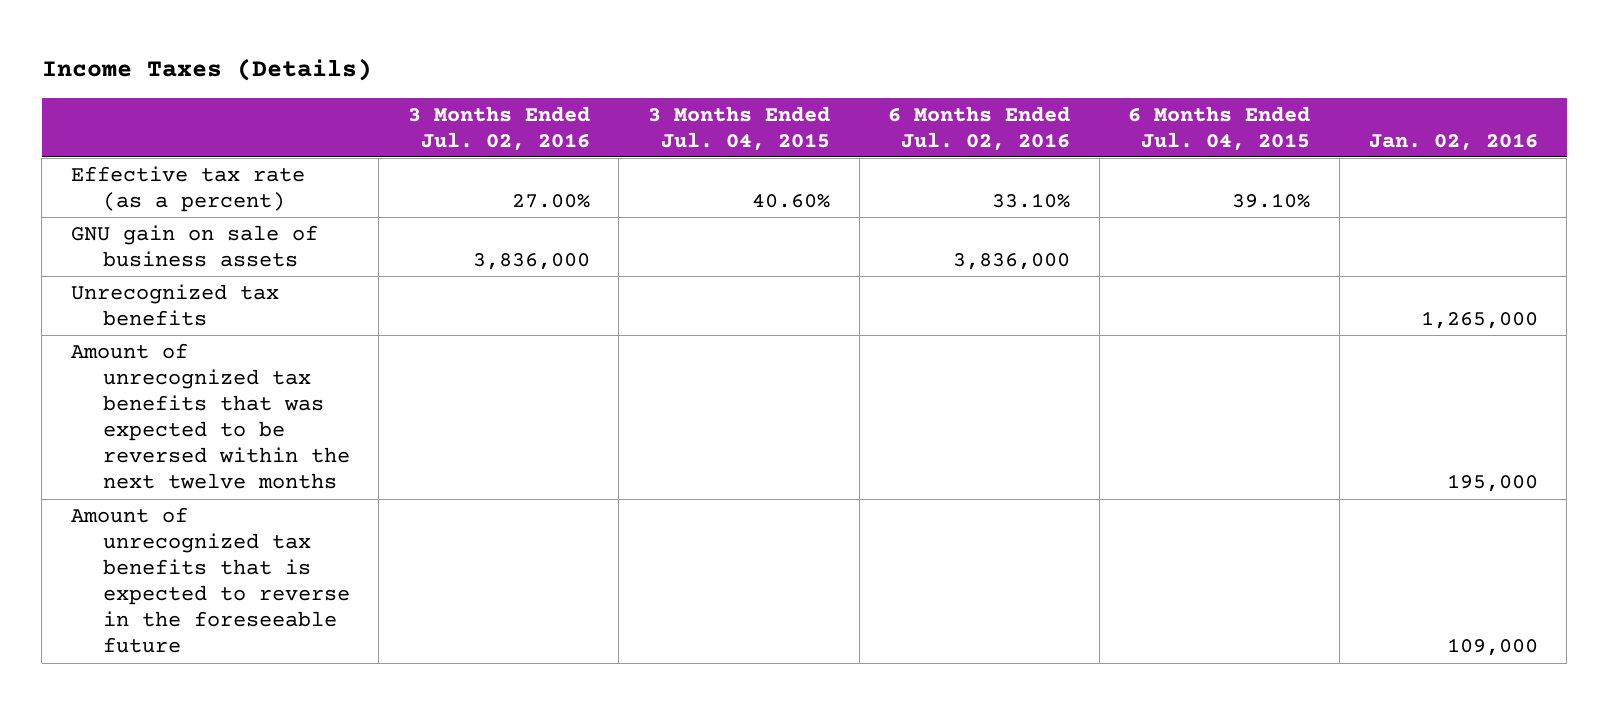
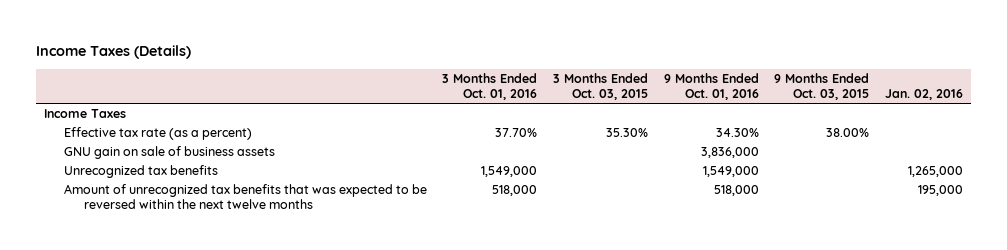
- | 3 Months Ended Jul. 02, 2016 | 3 Months Ended Jul. 04, 2015 | 6 Months Ended Jul. 02, 2016 | 6 Months Ended Jul. 04, 2015 | Jan. 02, 2016
+ | 3 Months Ended Oct. 01, 2016 | 3 Months Ended Oct. 03, 2015 | 9 Months Ended Oct. 01, 2016 | 9 Months Ended Oct. 03, 2015 | Jan. 02, 2016
+ Income Taxes
- Amount of unrecognized tax benefits that is expected to reverse in the foreseeable future | | | | | 109,000

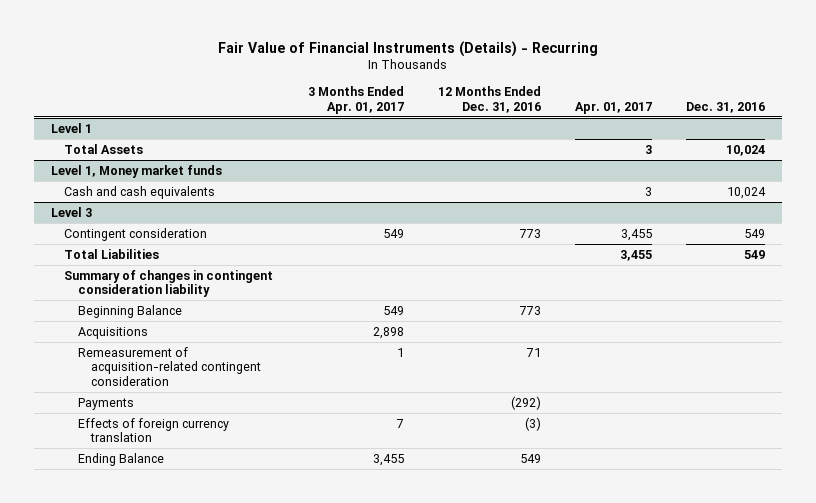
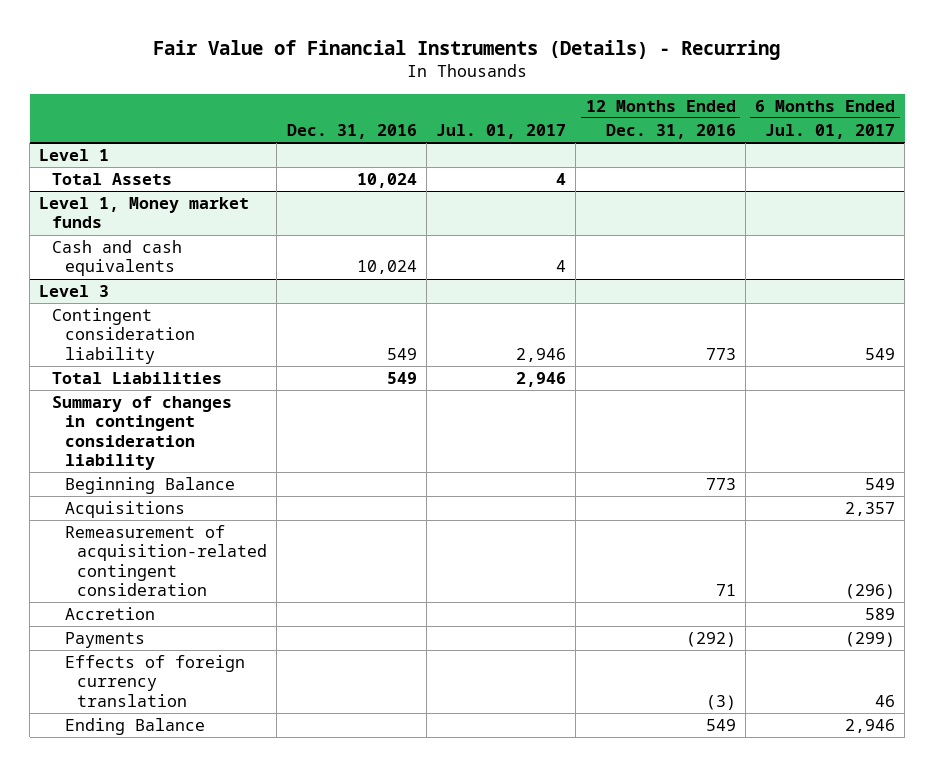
- | 3 Months Ended Apr. 01, 2017 | 12 Months Ended Dec. 31, 2016 | Apr. 01, 2017 | Dec. 31, 2016
+ | Dec. 31, 2016 | Jul. 01, 2017 | 12 Months Ended Dec. 31, 2016 | 6 Months Ended Jul. 01, 2017
@ Level 3
- Contingent consideration | 549 | 773 | 3,455 | 549
+ Contingent consideration liability | 549 | 2,946 | 773 | 549
+ Accretion | | | | 589

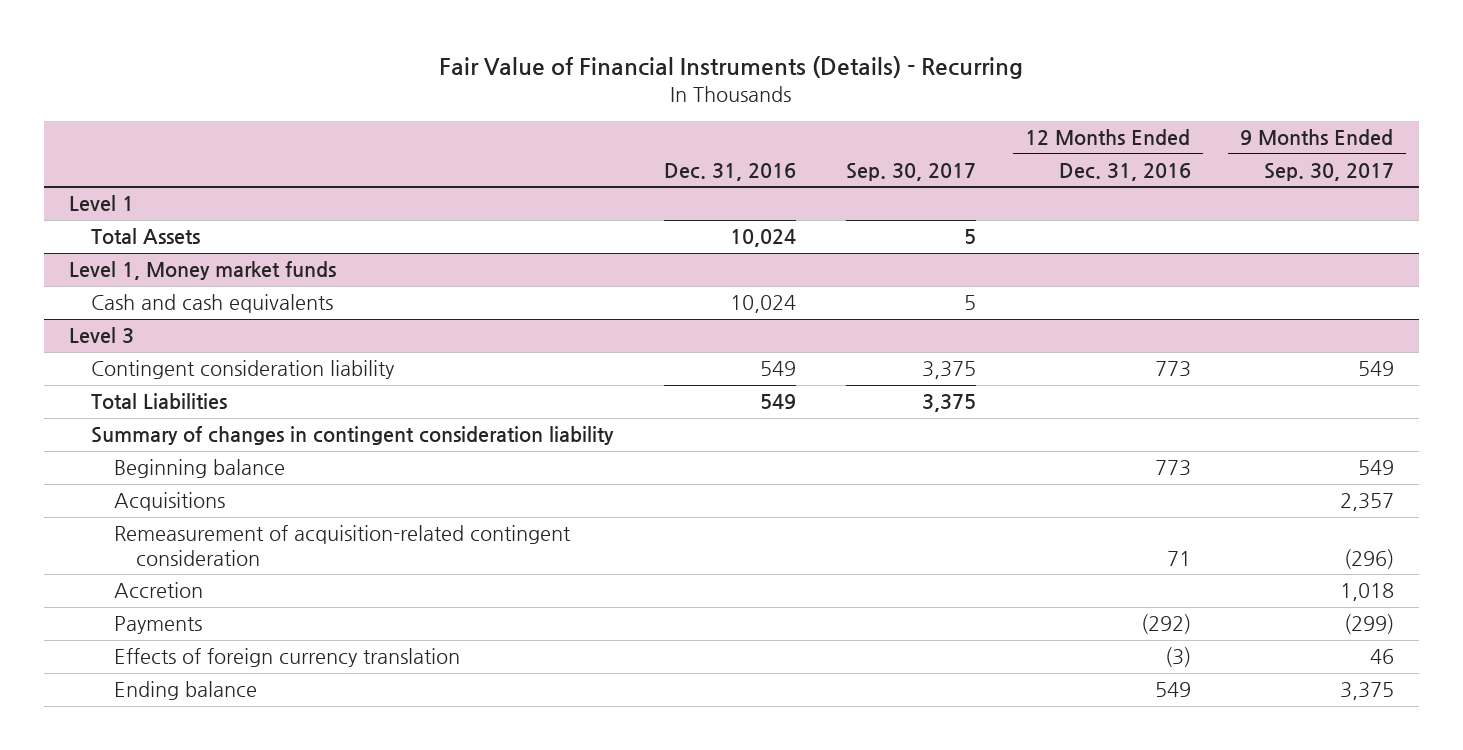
- | Dec. 31, 2016 | Jul. 01, 2017 | 12 Months Ended Dec. 31, 2016 | 6 Months Ended Jul. 01, 2017
+ | Dec. 31, 2016 | Sep. 30, 2017 | 12 Months Ended Dec. 31, 2016 | 9 Months Ended Sep. 30, 2017
@ Level 3
- Beginning Balance | | | 773 | 549
+ Beginning balance | | | 773 | 549
- Ending Balance | | | 549 | 2,946
+ Ending balance | | | 549 | 3,375

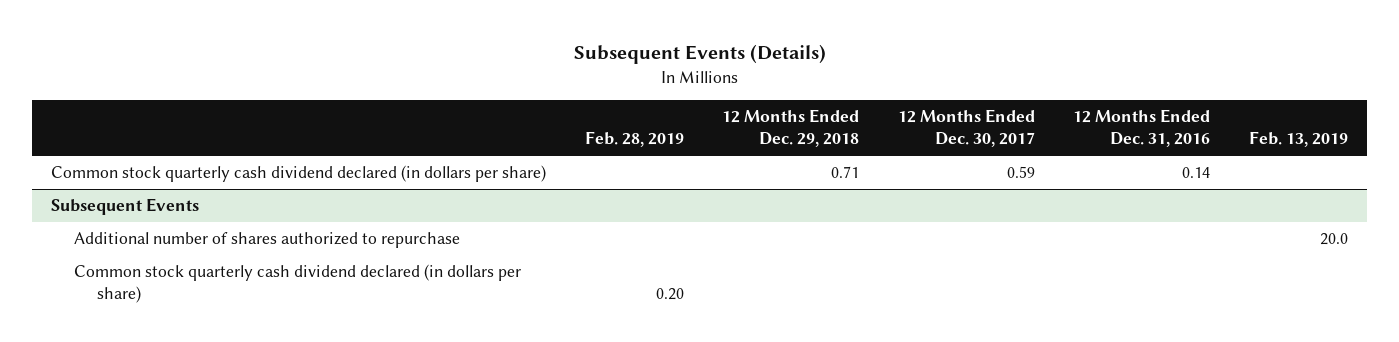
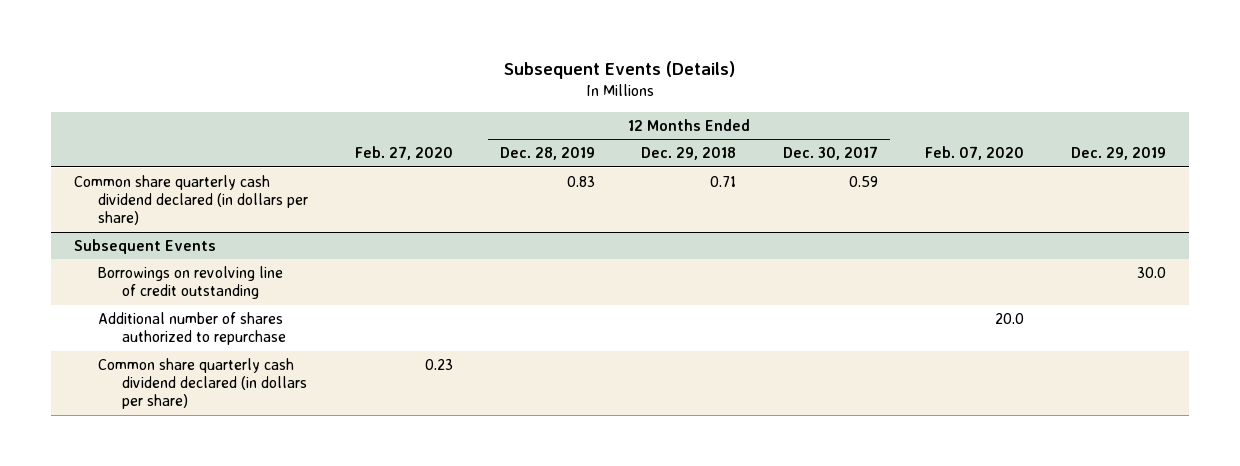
- | Feb. 28, 2019 | 12 Months Ended Dec. 29, 2018 | 12 Months Ended Dec. 30, 2017 | 12 Months Ended Dec. 31, 2016 | Feb. 13, 2019
+ | Feb. 27, 2020 | 12 Months Ended Dec. 28, 2019 | 12 Months Ended Dec. 29, 2018 | 12 Months Ended Dec. 30, 2017 | Feb. 07, 2020 | Dec. 29, 2019
- Common stock quarterly cash dividend declared (in dollars per share) | | 0.71 | 0.59 | 0.14 |
+ Common share quarterly cash dividend declared (in dollars per share) | | 0.83 | 0.71 | 0.59 | |
@ Subsequent Events
+ Borrowings on revolving line of credit outstanding | | | | | | 30.0
- Common stock quarterly cash dividend declared (in dollars per share) | 0.20 | | | |
+ Common share quarterly cash dividend declared (in dollars per share) | 0.23 | | | | |

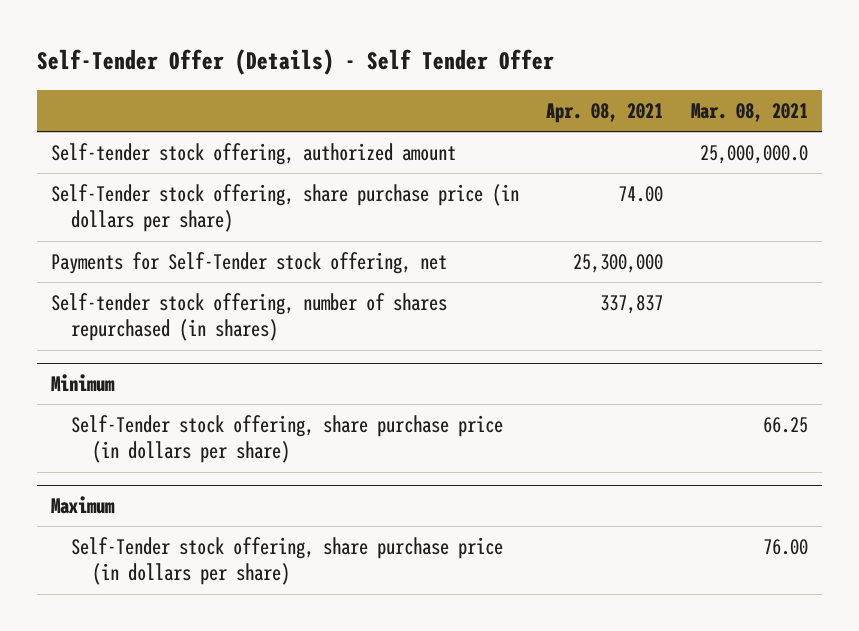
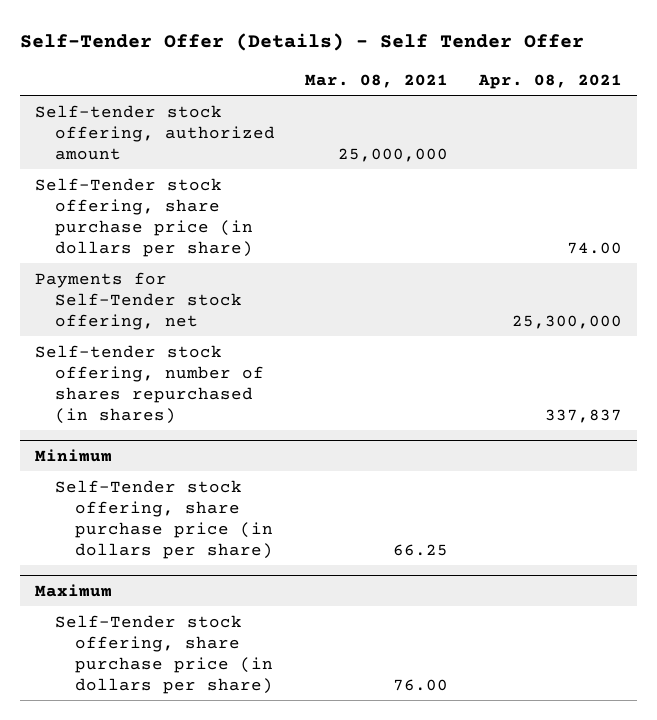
- | Apr. 08, 2021 | Mar. 08, 2021
+ | Mar. 08, 2021 | Apr. 08, 2021
- Self-tender stock offering, authorized amount | | 25,000,000.0
+ Self-tender stock offering, authorized amount | 25,000,000 |

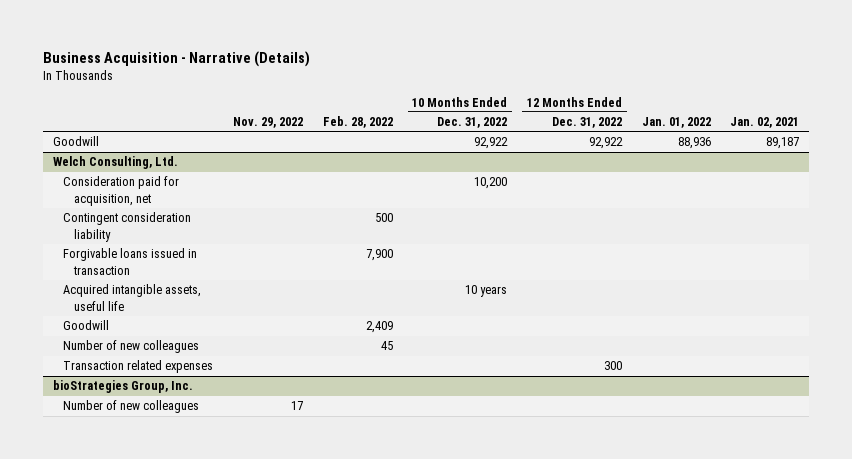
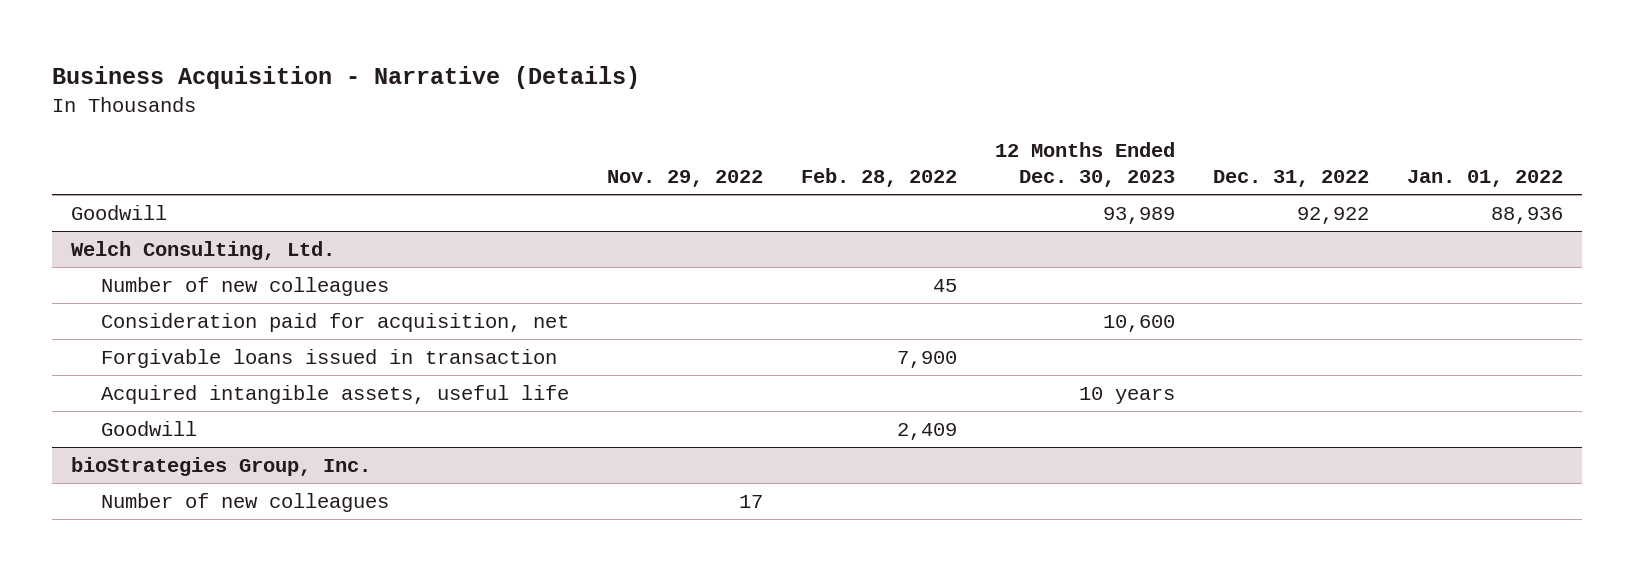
- | Nov. 29, 2022 | Feb. 28, 2022 | 10 Months Ended Dec. 31, 2022 | 12 Months Ended Dec. 31, 2022 | Jan. 01, 2022 | Jan. 02, 2021
+ | Nov. 29, 2022 | Feb. 28, 2022 | 12 Months Ended Dec. 30, 2023 | Dec. 31, 2022 | Jan. 01, 2022
@ Welch Consulting, Ltd.
moved up: Number of new colleagues | | 45 | | |
- Contingent consideration liability | | 500 | | | |
- Transaction related expenses | | | | 300 | |

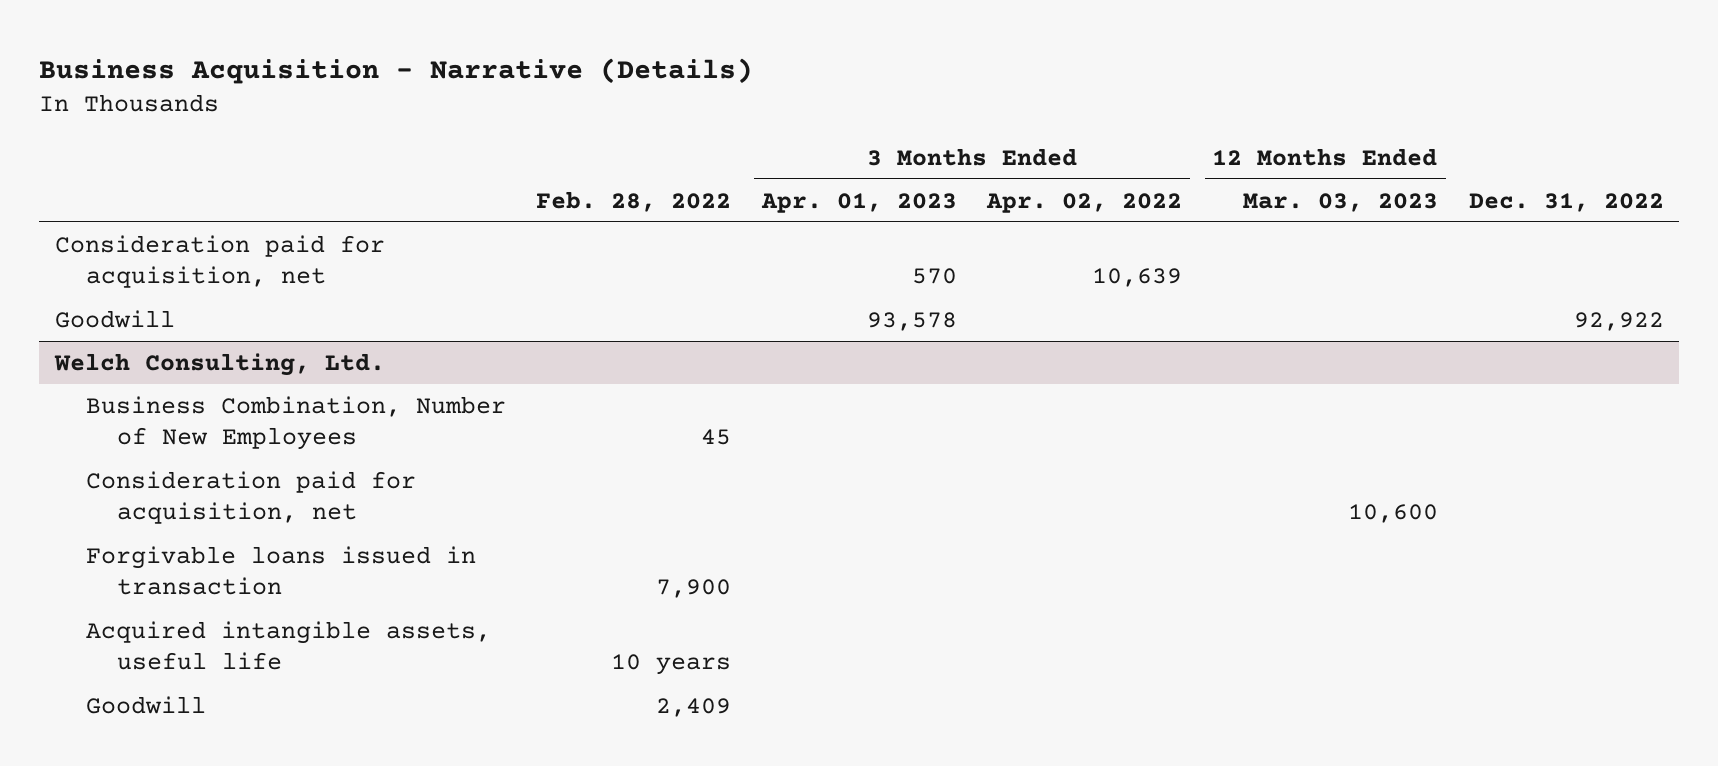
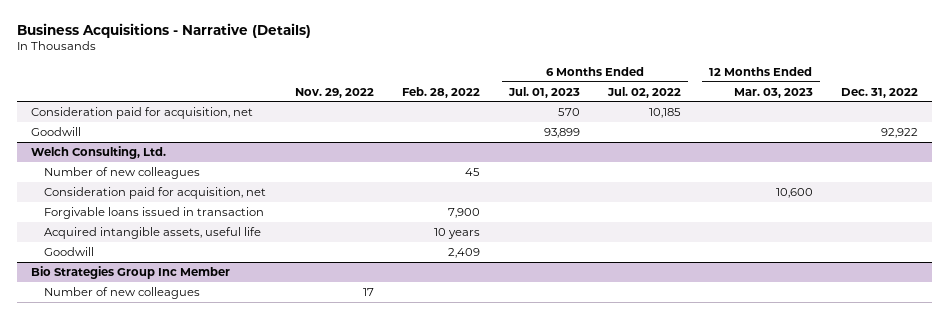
- Business Acquisition - Narrative (Details)
+ Business Acquisitions - Narrative (Details)
- | Feb. 28, 2022 | 3 Months Ended Apr. 01, 2023 | 3 Months Ended Apr. 02, 2022 | 12 Months Ended Mar. 03, 2023 | Dec. 31, 2022
+ | Nov. 29, 2022 | Feb. 28, 2022 | 6 Months Ended Jul. 01, 2023 | 6 Months Ended Jul. 02, 2022 | 12 Months Ended Mar. 03, 2023 | Dec. 31, 2022
@ Welch Consulting, Ltd.
- Business Combination, Number of New Employees | 45 | | | |
+ Number of new colleagues | | 45 | | | |
+ Bio Strategies Group Inc Member
+ Number of new colleagues | 17 | | | | |

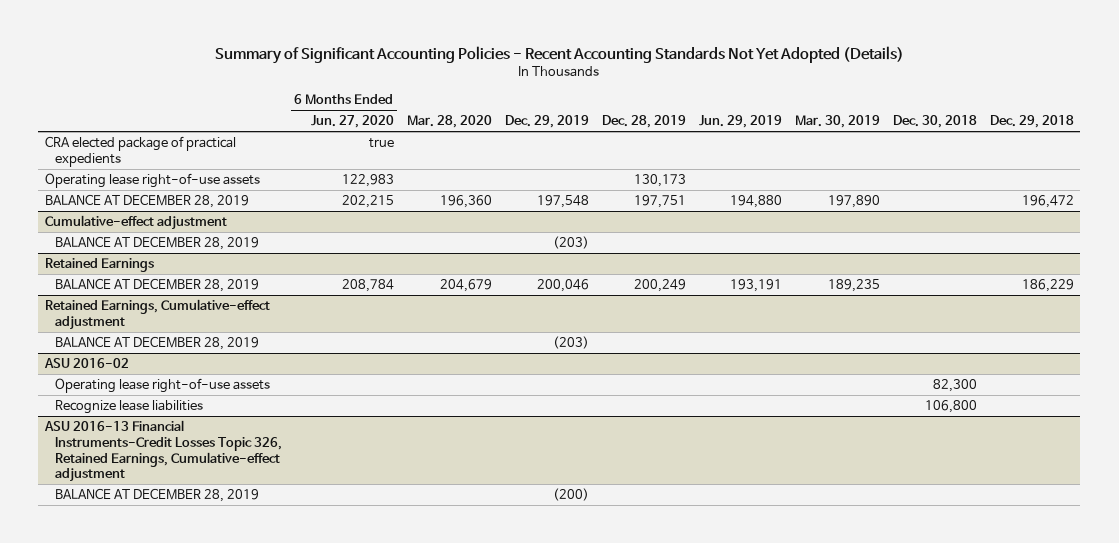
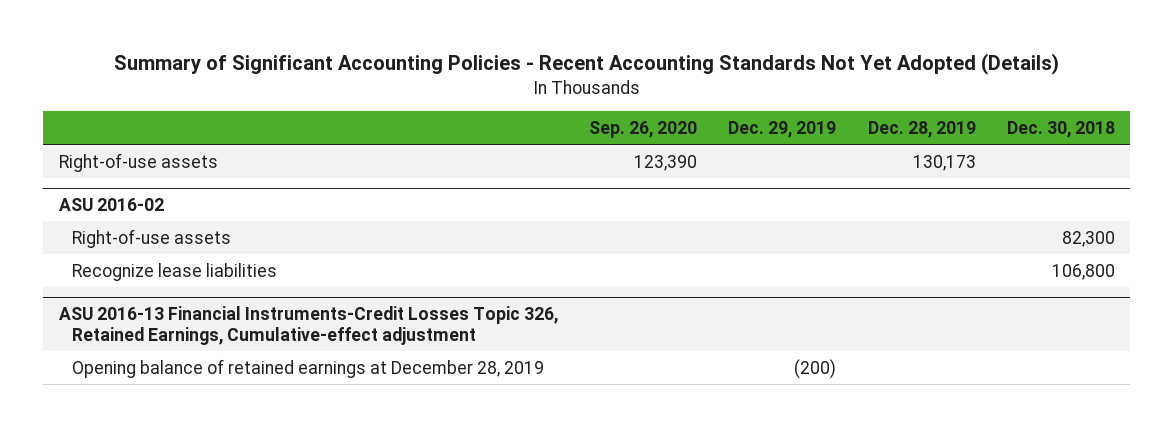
- | 6 Months Ended Jun. 27, 2020 | Mar. 28, 2020 | Dec. 29, 2019 | Dec. 28, 2019 | Jun. 29, 2019 | Mar. 30, 2019 | Dec. 30, 2018 | Dec. 29, 2018
+ | Sep. 26, 2020 | Dec. 29, 2019 | Dec. 28, 2019 | Dec. 30, 2018
- CRA elected package of practical expedients | true | | | | | | |
- Operating lease right-of-use assets | 122,983 | | | 130,173 | | | |
- BALANCE AT DECEMBER 28, 2019 | 202,215 | 196,360 | 197,548 | 197,751 | 194,880 | 197,890 | | 196,472
- Cumulative-effect adjustment
- BALANCE AT DECEMBER 28, 2019 | | | (203) | | | | |
- Retained Earnings
- BALANCE AT DECEMBER 28, 2019 | 208,784 | 204,679 | 200,046 | 200,249 | 193,191 | 189,235 | | 186,229
- Retained Earnings, Cumulative-effect adjustment
- BALANCE AT DECEMBER 28, 2019 | | | (203) | | | | |
+ Right-of-use assets | 123,390 | | 130,173 |
@ ASU 2016-02
- Operating lease right-of-use assets | | | | | | | 82,300 |
+ Right-of-use assets | | | | 82,300
@ ASU 2016-13 Financial Instruments-Credit Losses Topic 326, Retained Earnings, Cumulative-effect adjustment
- BALANCE AT DECEMBER 28, 2019 | | | (200) | | | | |
+ Opening balance of retained earnings at December 28, 2019 | | (200) | |

